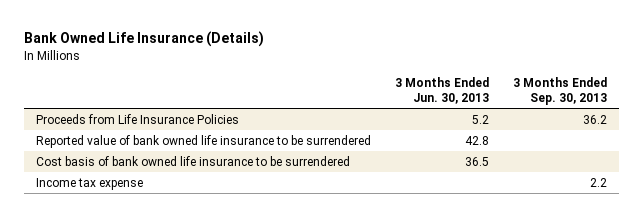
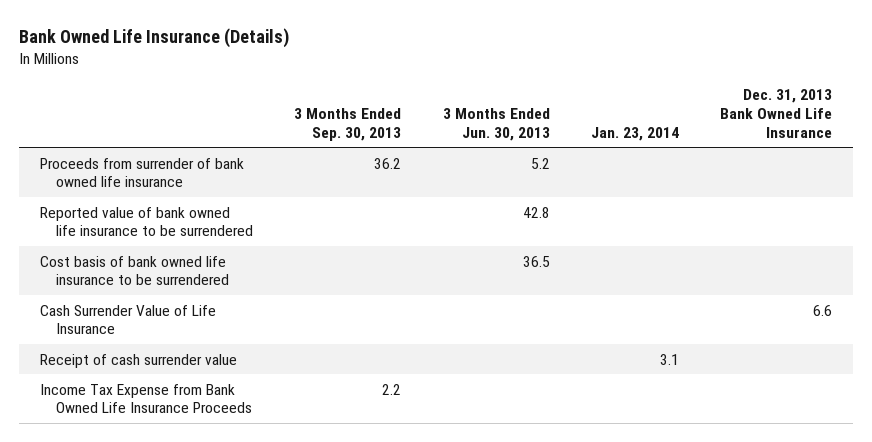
- | 3 Months Ended Jun. 30, 2013 | 3 Months Ended Sep. 30, 2013
+ | 3 Months Ended Sep. 30, 2013 | 3 Months Ended Jun. 30, 2013 | Jan. 23, 2014 | Dec. 31, 2013 Bank Owned Life Insurance
- Proceeds from Life Insurance Policies | 5.2 | 36.2
+ Proceeds from surrender of bank owned life insurance | 36.2 | 5.2 | |
- Income tax expense | | 2.2
+ Cash Surrender Value of Life Insurance | | | | 6.6
+ Receipt of cash surrender value | | | 3.1 |
+ Income Tax Expense from Bank Owned Life Insurance Proceeds | 2.2 | | |

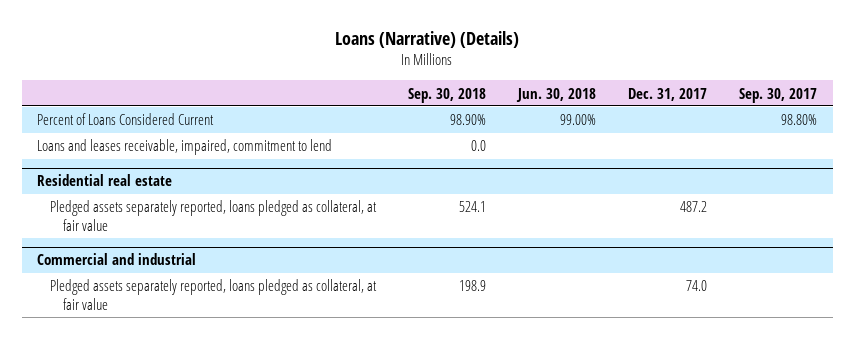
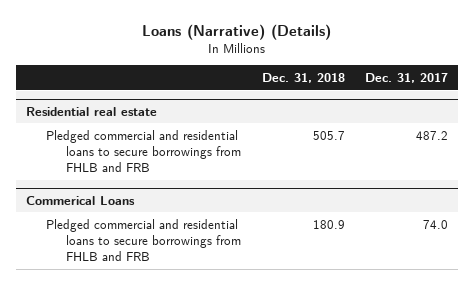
- | Sep. 30, 2018 | Jun. 30, 2018 | Dec. 31, 2017 | Sep. 30, 2017
+ | Dec. 31, 2018 | Dec. 31, 2017
- Percent of Loans Considered Current | 98.90% | 99.00% | | 98.80%
- Loans and leases receivable, impaired, commitment to lend | 0.0 | | |
@ Residential real estate
- Pledged assets separately reported, loans pledged as collateral, at fair value | 524.1 | | 487.2 |
- Commercial and industrial
- Pledged assets separately reported, loans pledged as collateral, at fair value | 198.9 | | 74.0 |
@ Residential real estate
+ Pledged commercial and residential loans to secure borrowings from FHLB and FRB | 505.7 | 487.2
+ Commerical Loans
+ Pledged commercial and residential loans to secure borrowings from FHLB and FRB | 180.9 | 74.0

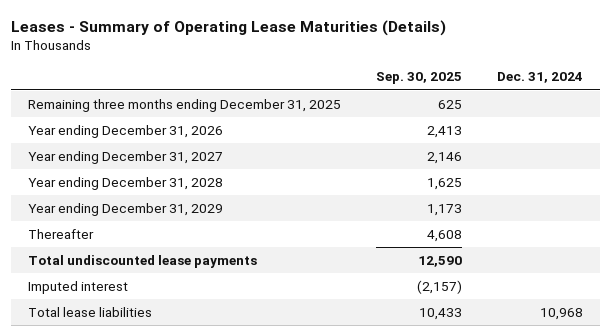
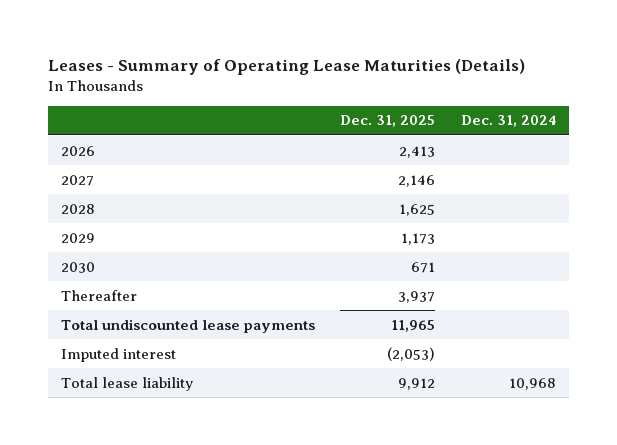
- | Sep. 30, 2025 | Dec. 31, 2024
+ | Dec. 31, 2025 | Dec. 31, 2024
- Remaining three months ending December 31, 2025 | 625 |
- Year ending December 31, 2026 | 2,413 |
- Year ending December 31, 2027 | 2,146 |
- Year ending December 31, 2028 | 1,625 |
- Year ending December 31, 2029 | 1,173 |
+ 2026 | 2,413 |
+ 2027 | 2,146 |
+ 2028 | 1,625 |
+ 2029 | 1,173 |
+ 2030 | 671 |
- Total lease liabilities | 10,433 | 10,968
+ Total lease liability | 9,912 | 10,968

